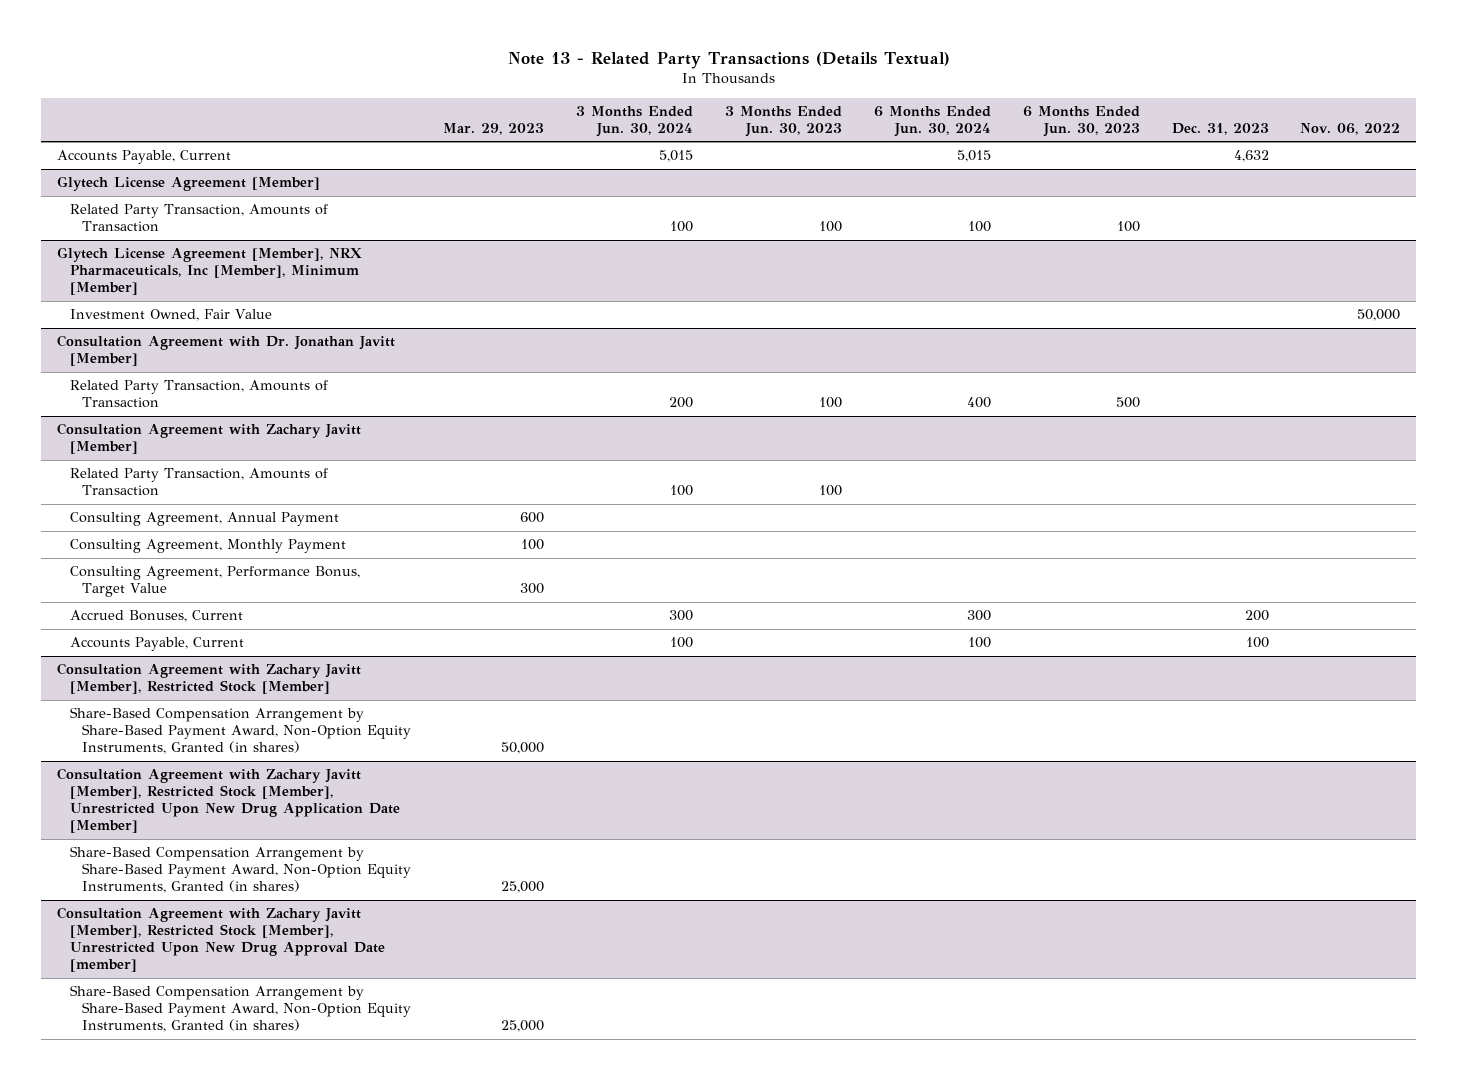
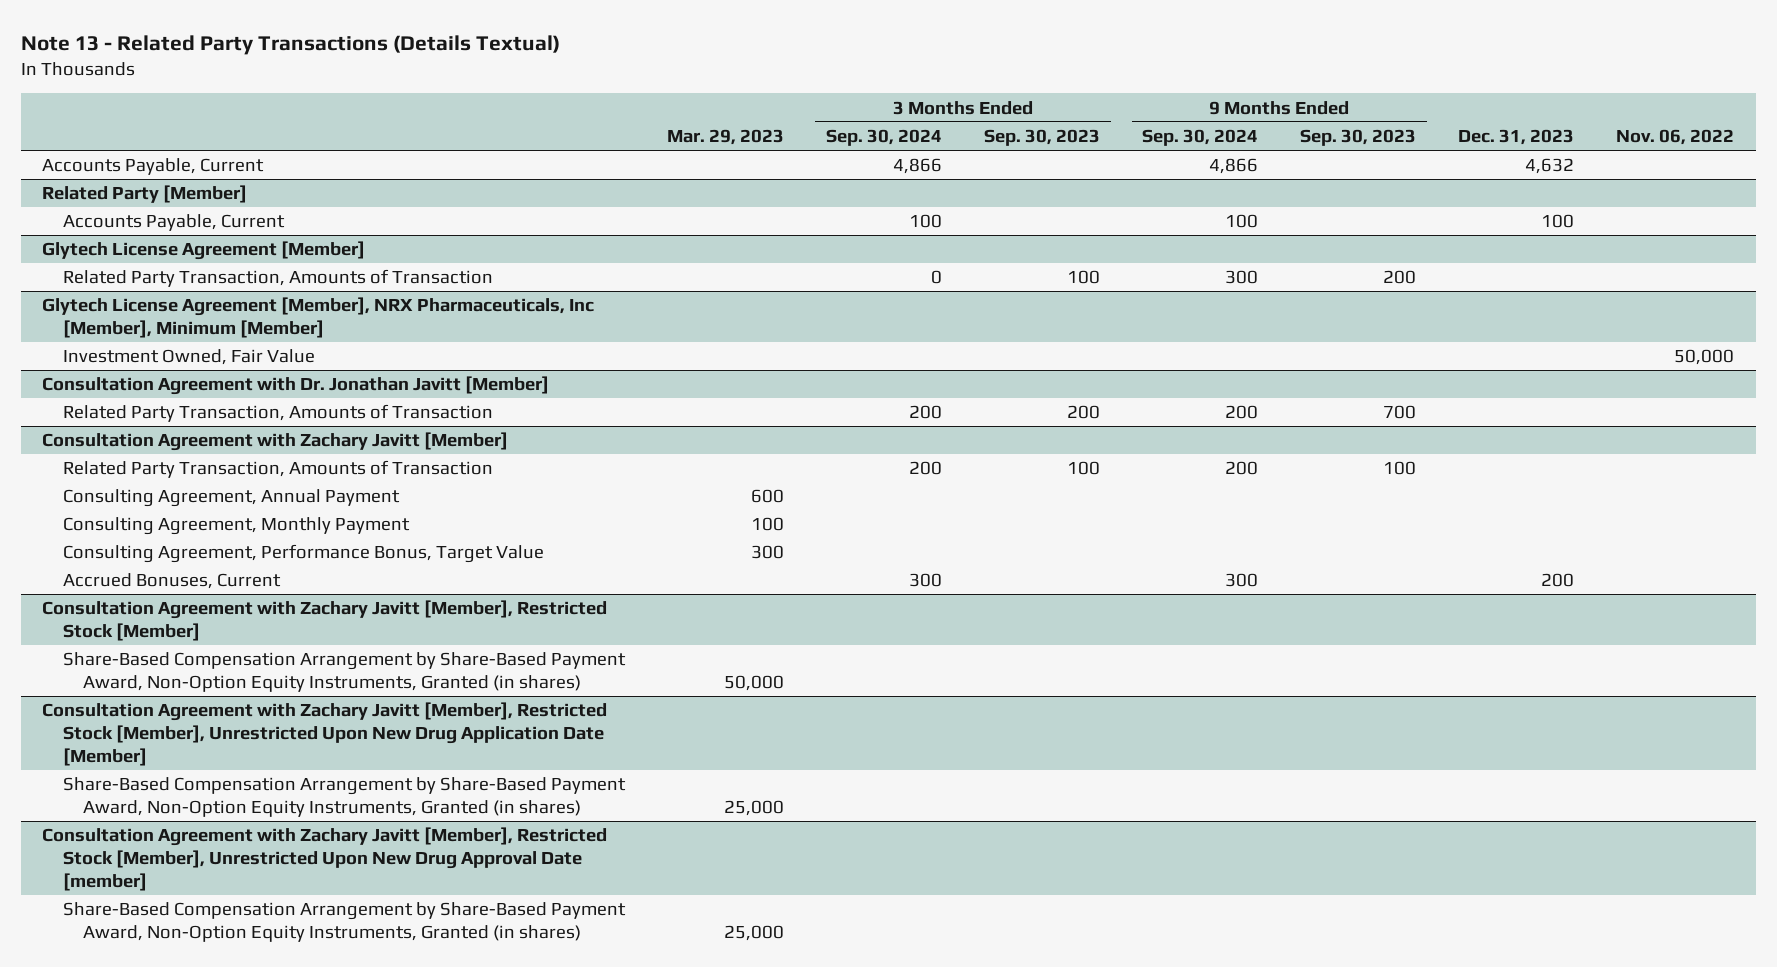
- | Mar. 29, 2023 | 3 Months Ended Jun. 30, 2024 | 3 Months Ended Jun. 30, 2023 | 6 Months Ended Jun. 30, 2024 | 6 Months Ended Jun. 30, 2023 | Dec. 31, 2023 | Nov. 06, 2022
+ | Mar. 29, 2023 | 3 Months Ended Sep. 30, 2024 | 3 Months Ended Sep. 30, 2023 | 9 Months Ended Sep. 30, 2024 | 9 Months Ended Sep. 30, 2023 | Dec. 31, 2023 | Nov. 06, 2022
+ Related Party [Member]
+ Accounts Payable, Current | | 100 | | 100 | | 100 |
@ Consultation Agreement with Zachary Javitt [Member]
- Accounts Payable, Current | | 100 | | 100 | | 100 |

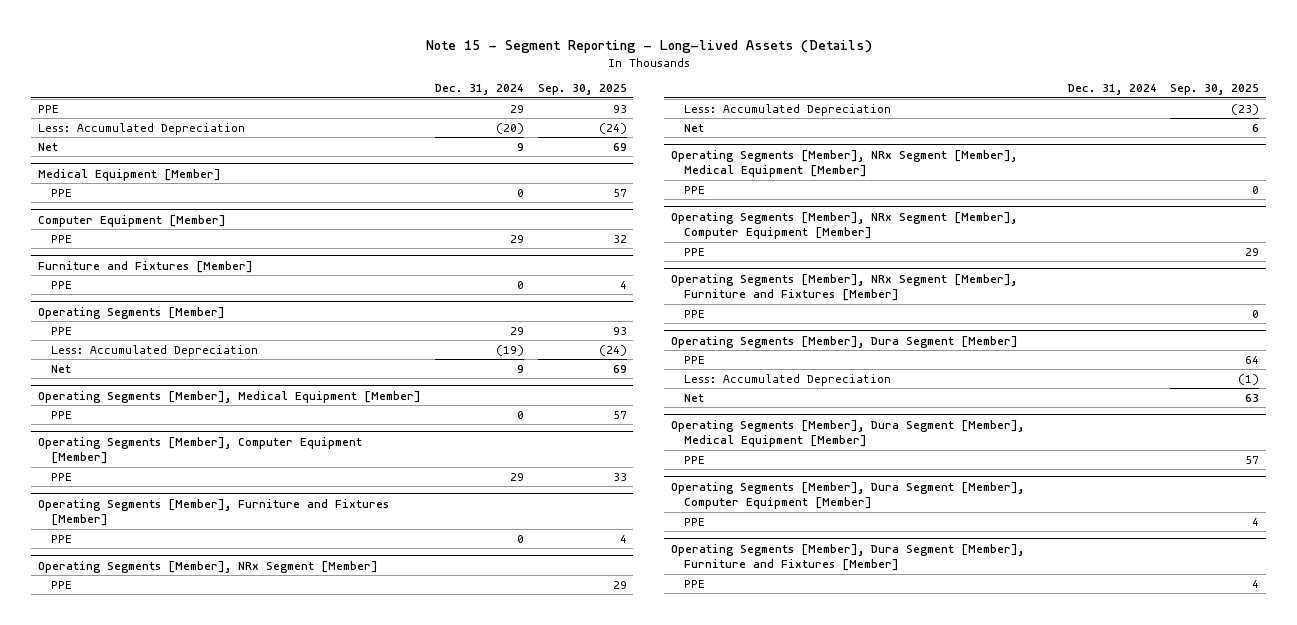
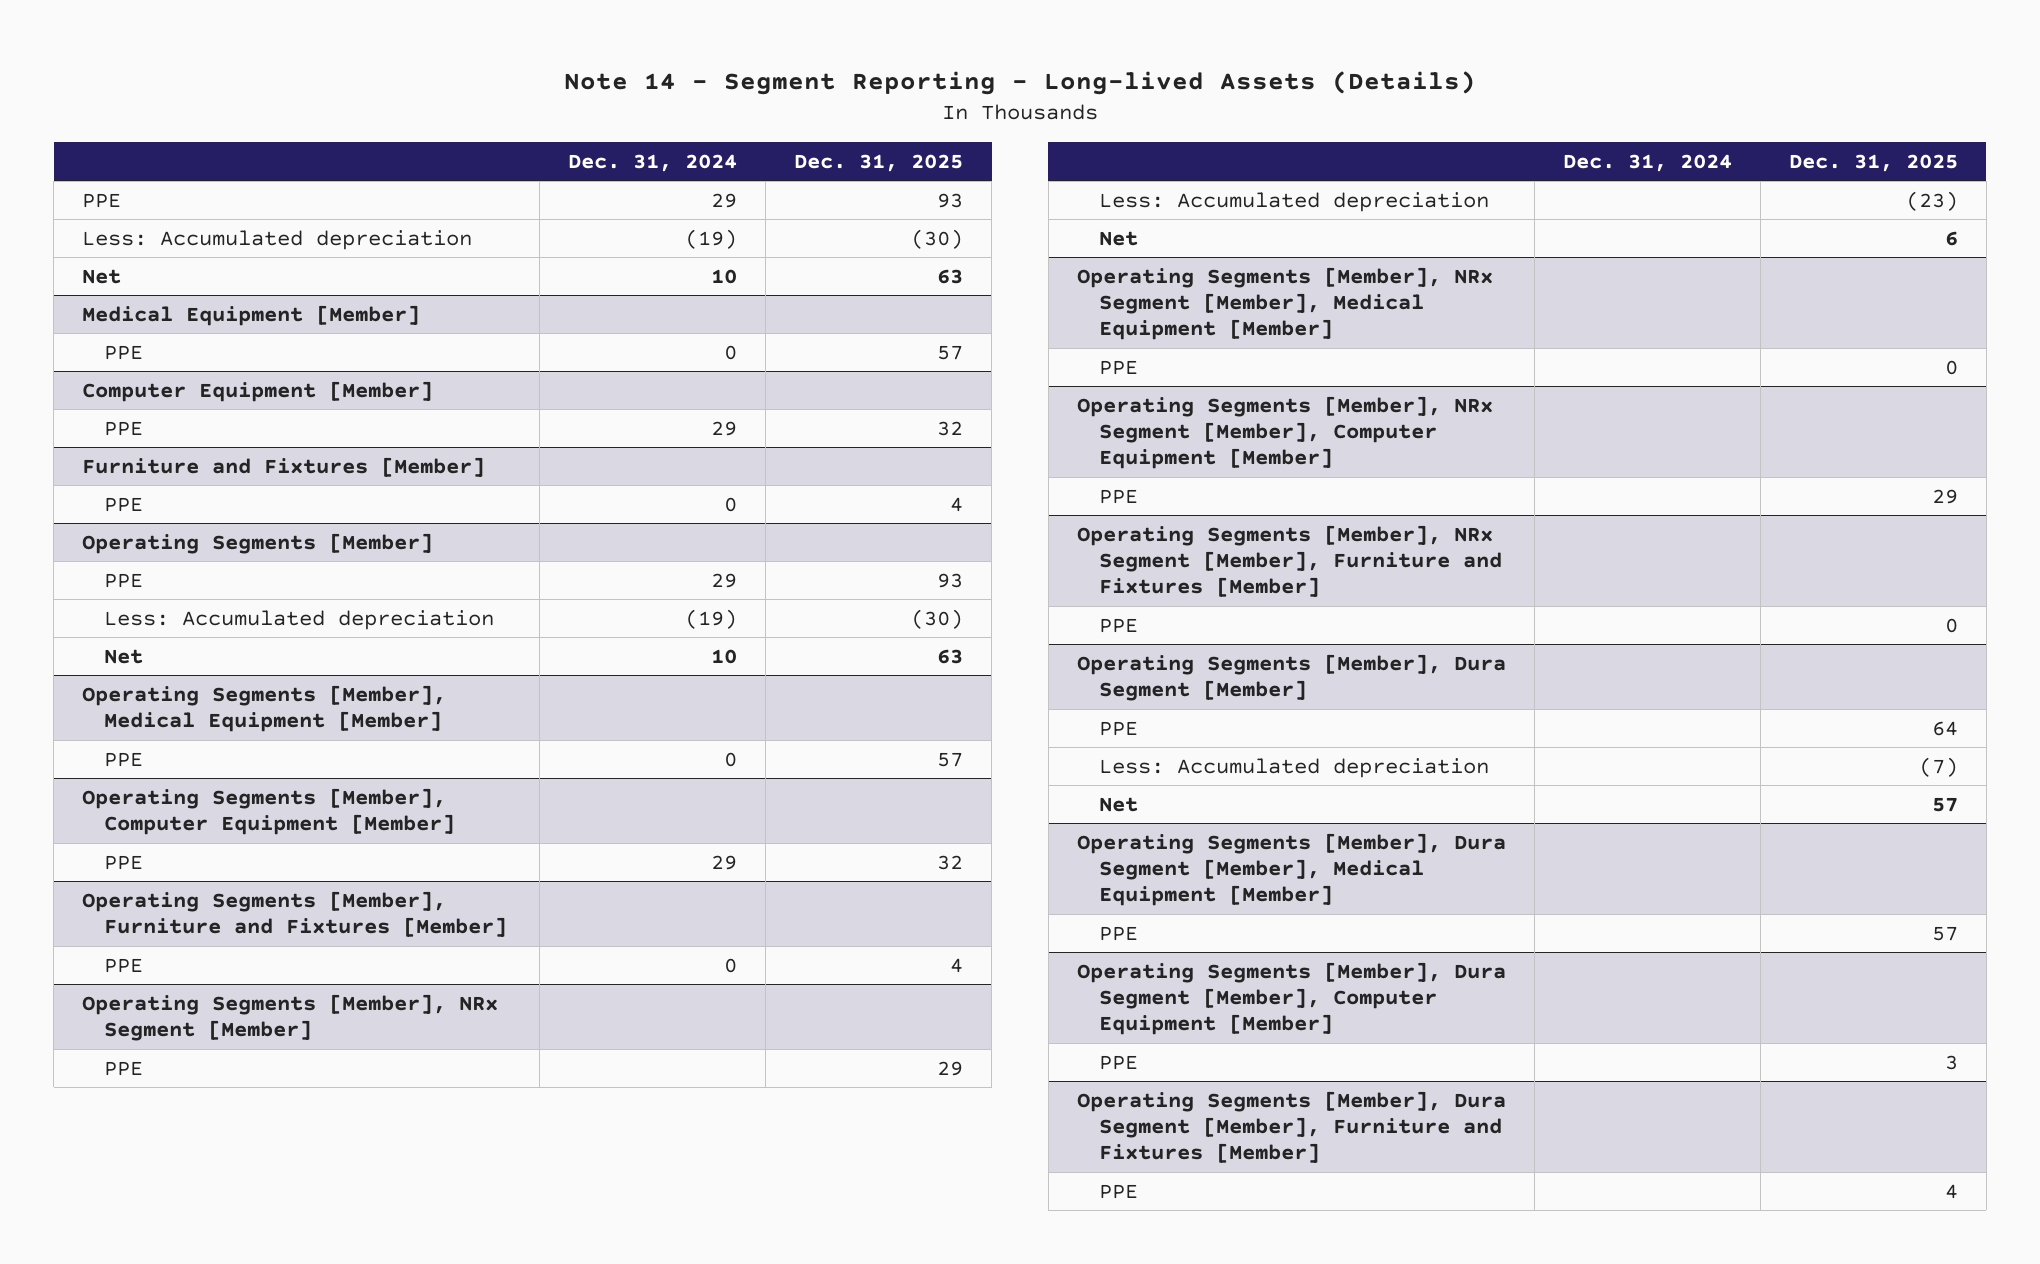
- Note 15 - Segment Reporting - Long-lived Assets (Details)
+ Note 14 - Segment Reporting - Long-lived Assets (Details)
- | Dec. 31, 2024 | Sep. 30, 2025
+ | Dec. 31, 2024 | Dec. 31, 2025
- Less: Accumulated Depreciation | (20) | (24)
- Net | 9 | 69
+ Less: Accumulated depreciation | (19) | (30)
+ Net | 10 | 63
@ Operating Segments [Member]
- Less: Accumulated Depreciation | (19) | (24)
- Net | 9 | 69
+ Less: Accumulated depreciation | (19) | (30)
+ Net | 10 | 63
@ Operating Segments [Member], NRx Segment [Member]
- Less: Accumulated Depreciation | | (23)
+ Less: Accumulated depreciation | | (23)
@ Operating Segments [Member], Dura Segment [Member]
- Less: Accumulated Depreciation | | (1)
+ Less: Accumulated depreciation | | (7)

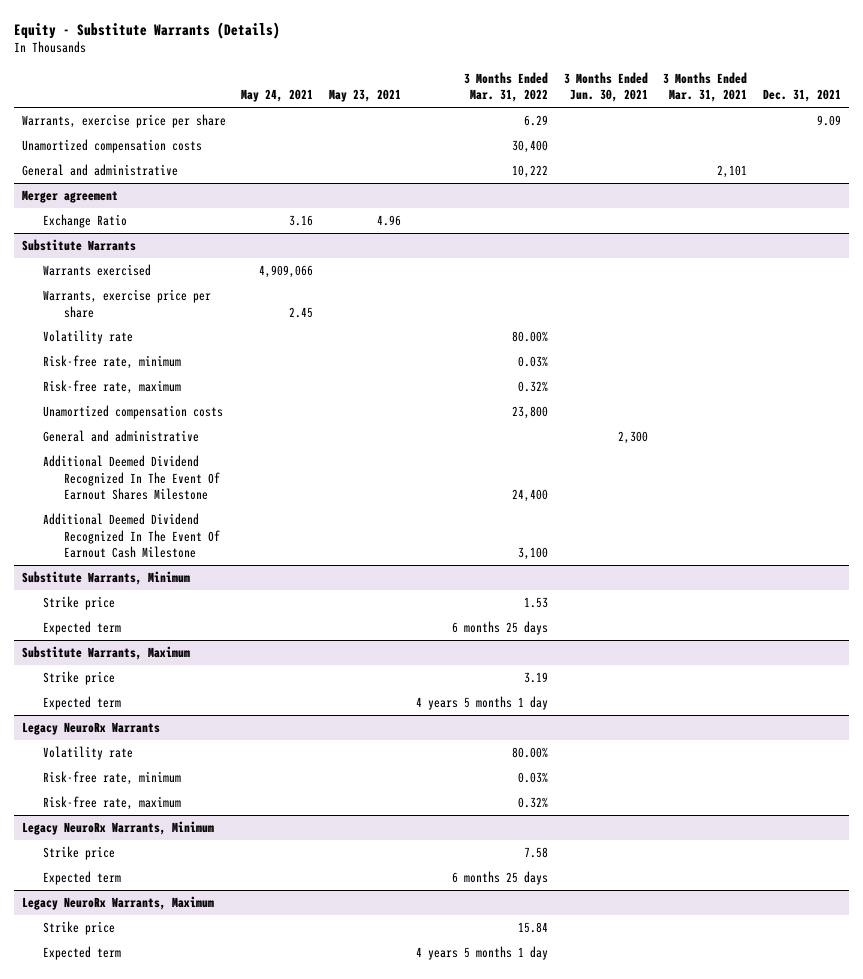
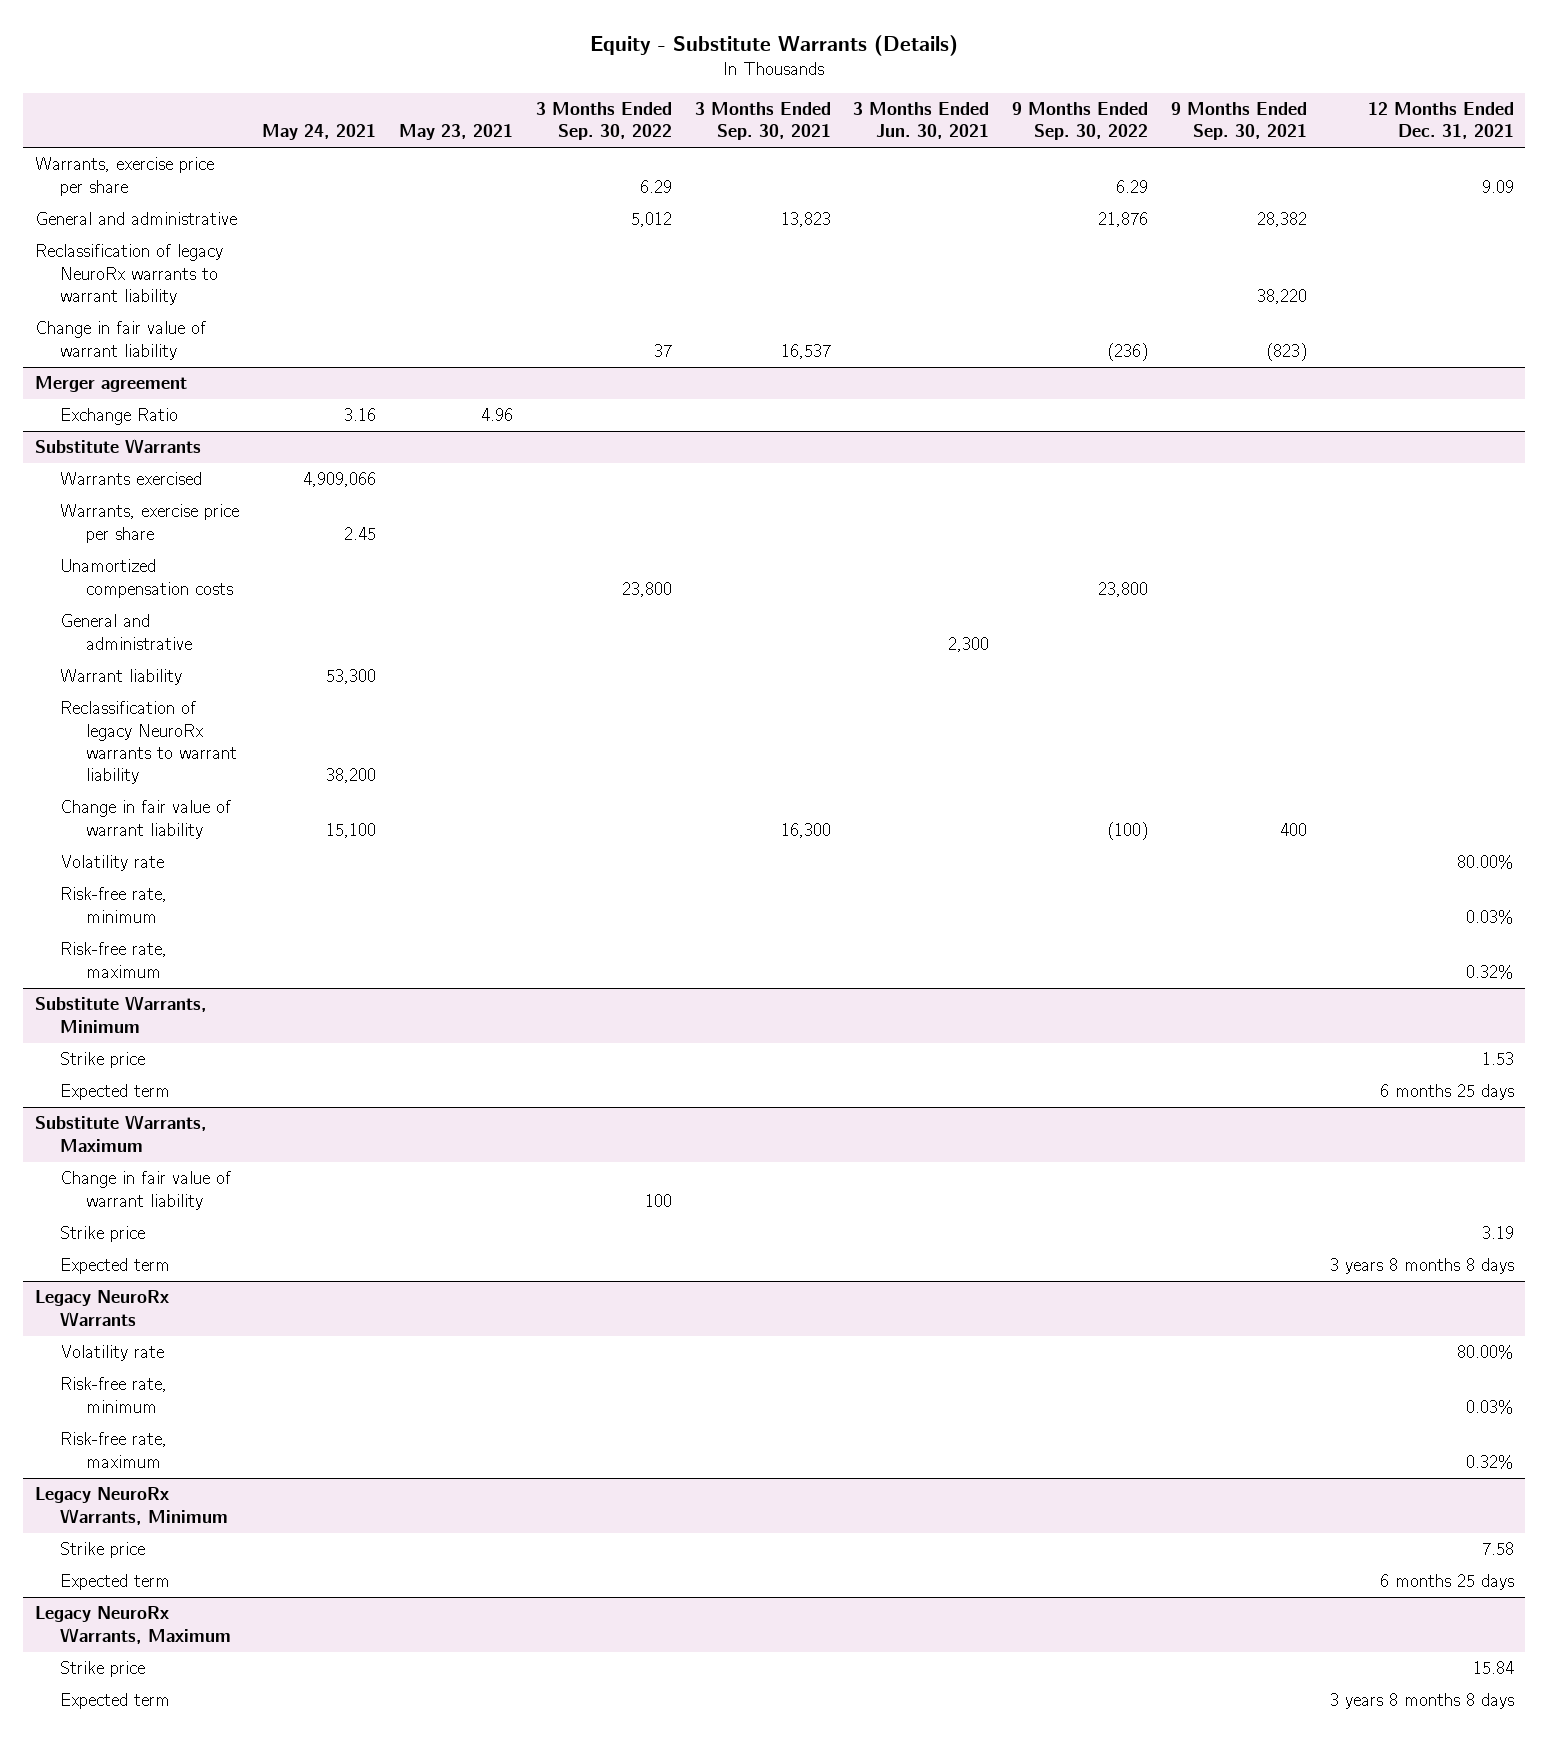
- | May 24, 2021 | May 23, 2021 | 3 Months Ended Mar. 31, 2022 | 3 Months Ended Jun. 30, 2021 | 3 Months Ended Mar. 31, 2021 | Dec. 31, 2021
+ | May 24, 2021 | May 23, 2021 | 3 Months Ended Sep. 30, 2022 | 3 Months Ended Sep. 30, 2021 | 3 Months Ended Jun. 30, 2021 | 9 Months Ended Sep. 30, 2022 | 9 Months Ended Sep. 30, 2021 | 12 Months Ended Dec. 31, 2021
- Unamortized compensation costs | | | 30,400 | | |
+ Reclassification of legacy NeuroRx warrants to warrant liability | | | | | | | 38,220 |
+ Change in fair value of warrant liability | | | 37 | 16,537 | | (236) | (823) |
@ Substitute Warrants
moved up: Unamortized compensation costs | | | 23,800 | | | 23,800 | |
moved up: General and administrative | | | | | 2,300 | | |
+ Warrant liability | 53,300 | | | | | | |
+ Reclassification of legacy NeuroRx warrants to warrant liability | 38,200 | | | | | | |
+ Change in fair value of warrant liability | 15,100 | | | 16,300 | | (100) | 400 |
- Additional Deemed Dividend Recognized In The Event Of Earnout Shares Milestone | | | 24,400 | | |
- Additional Deemed Dividend Recognized In The Event Of Earnout Cash Milestone | | | 3,100 | | |
@ Substitute Warrants, Maximum
+ Change in fair value of warrant liability | | | 100 | | | | |

